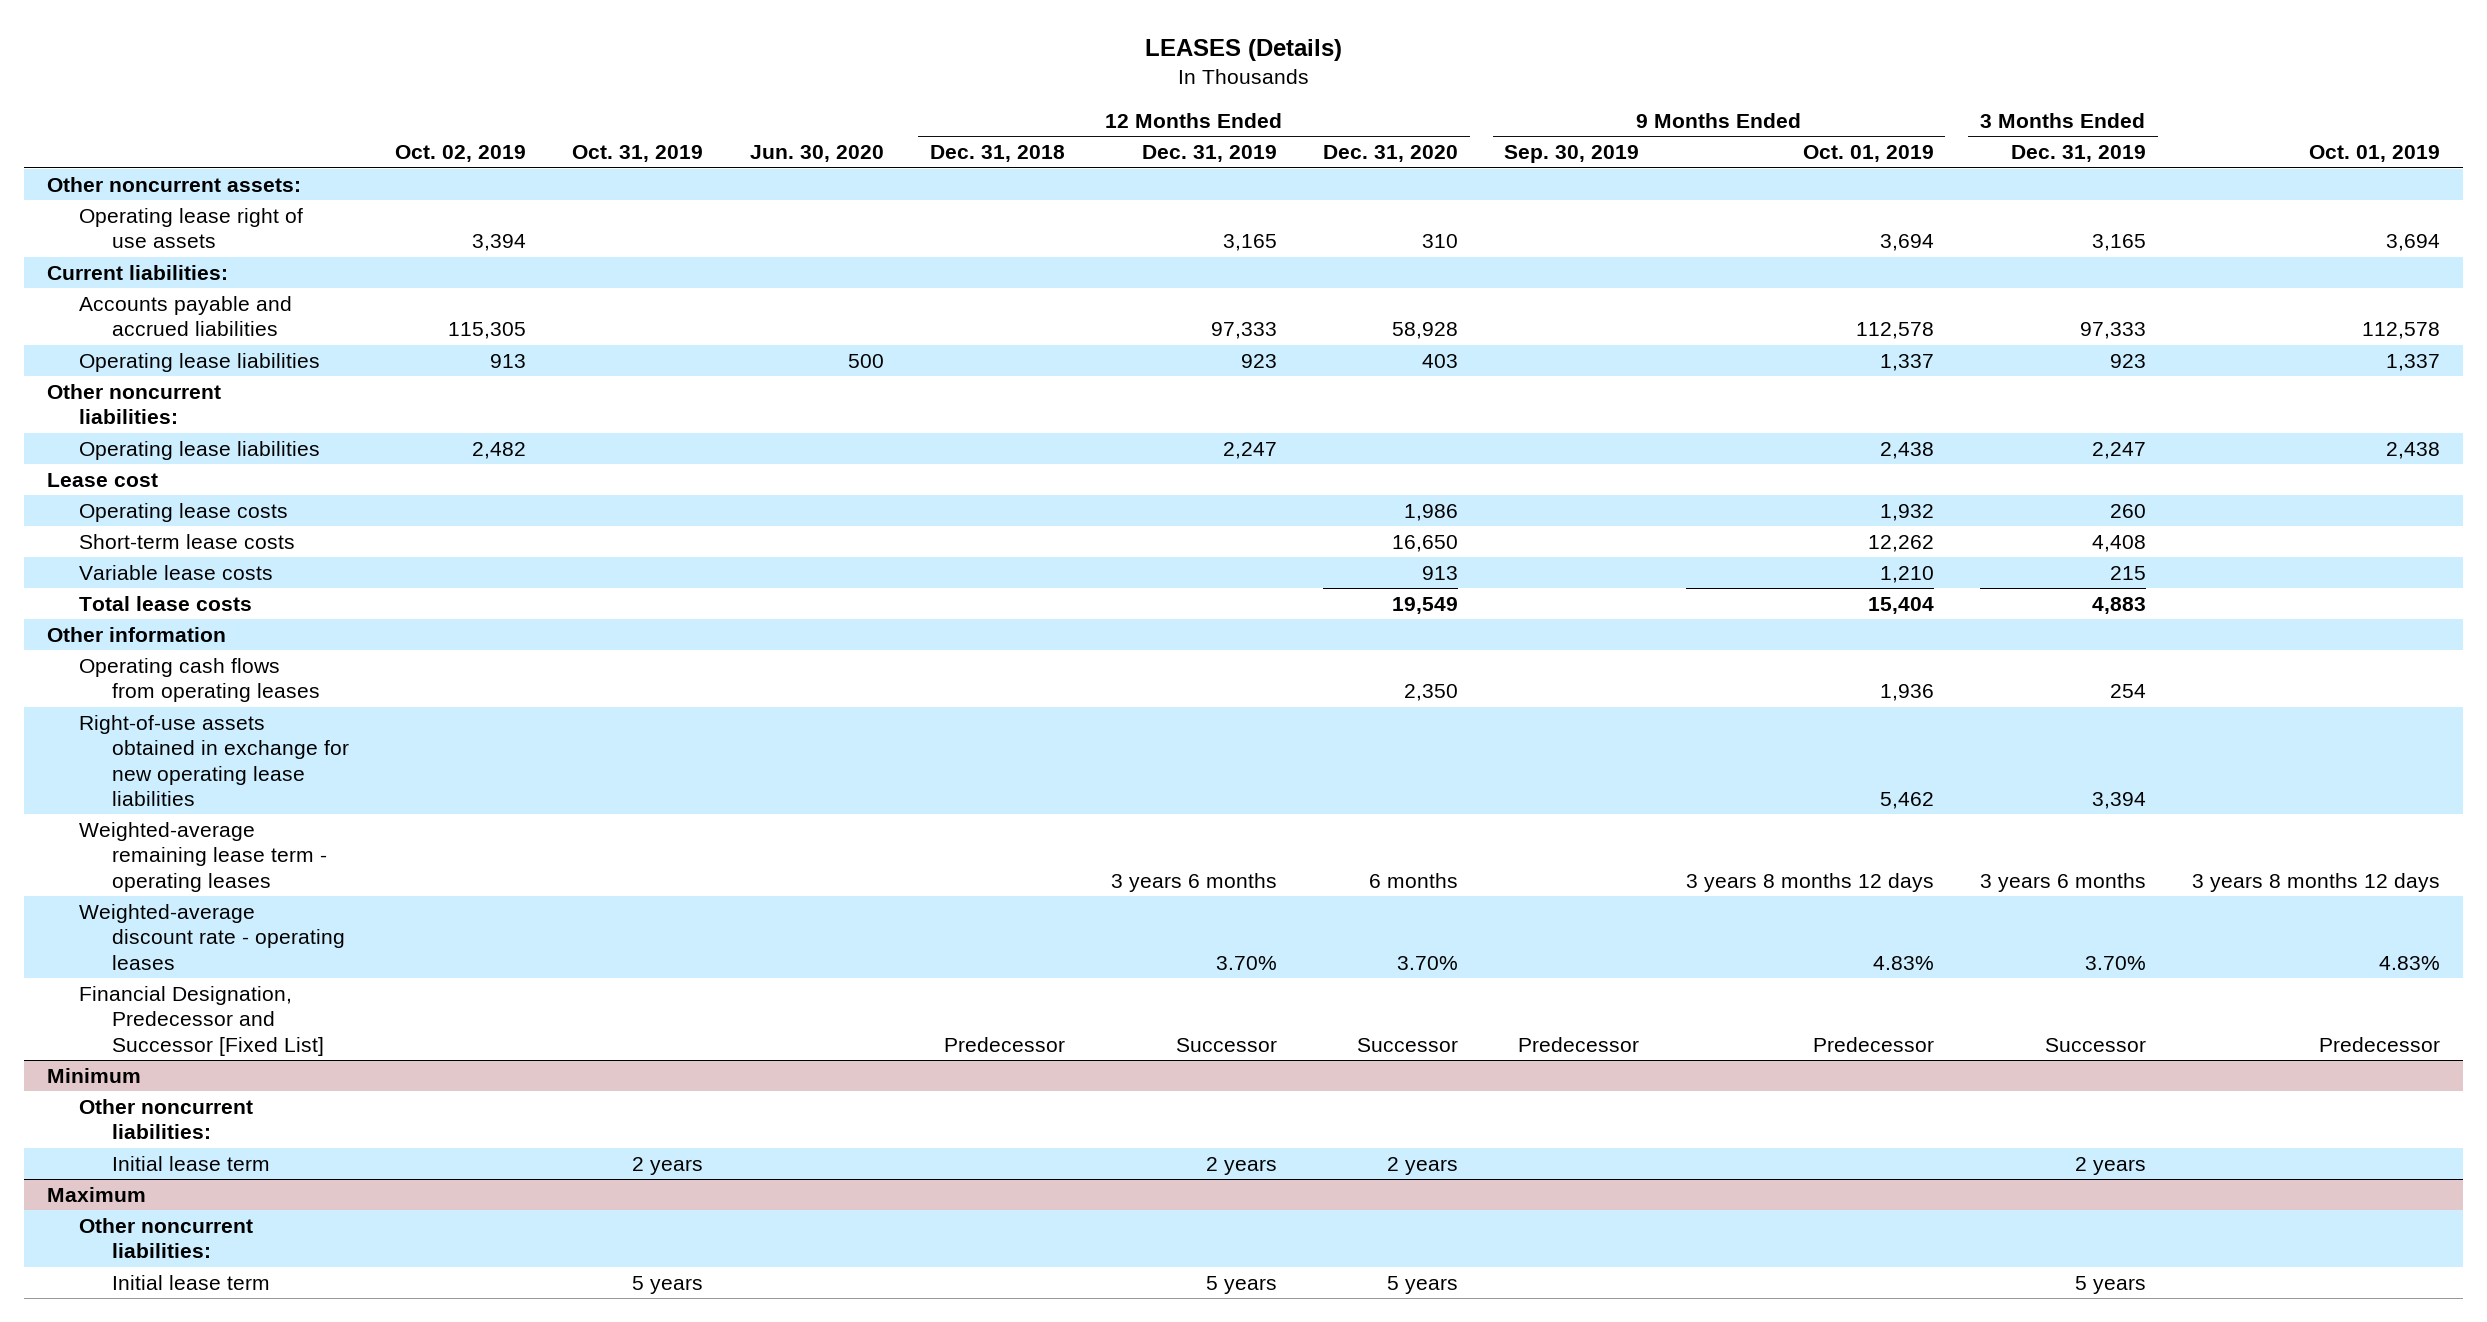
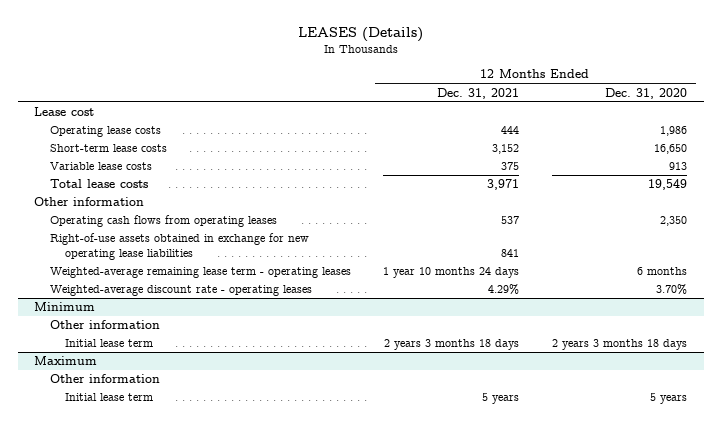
- | Oct. 02, 2019 | Oct. 31, 2019 | Jun. 30, 2020 | 12 Months Ended Dec. 31, 2018 | 12 Months Ended Dec. 31, 2019 | 12 Months Ended Dec. 31, 2020 | 9 Months Ended Sep. 30, 2019 | 9 Months Ended Oct. 01, 2019 | 3 Months Ended Dec. 31, 2019 | Oct. 01, 2019
+ | 12 Months Ended Dec. 31, 2021 | 12 Months Ended Dec. 31, 2020
- Other noncurrent assets:
- Operating lease right of use assets | 3,394 | | | | 3,165 | 310 | | 3,694 | 3,165 | 3,694
- Current liabilities:
- Accounts payable and accrued liabilities | 115,305 | | | | 97,333 | 58,928 | | 112,578 | 97,333 | 112,578
- Operating lease liabilities | 913 | | 500 | | 923 | 403 | | 1,337 | 923 | 1,337
- Other noncurrent liabilities:
- Operating lease liabilities | 2,482 | | | | 2,247 | | | 2,438 | 2,247 | 2,438
- Financial Designation, Predecessor and Successor [Fixed List] | | | | Predecessor | Successor | Successor | Predecessor | Predecessor | Successor | Predecessor
@ Minimum
- Other noncurrent liabilities:
- Initial lease term | | 2 years | | | 2 years | 2 years | | | 2 years |
+ Other information
+ Initial lease term | 2 years 3 months 18 days | 2 years 3 months 18 days
@ Maximum
- Other noncurrent liabilities:
+ Other information

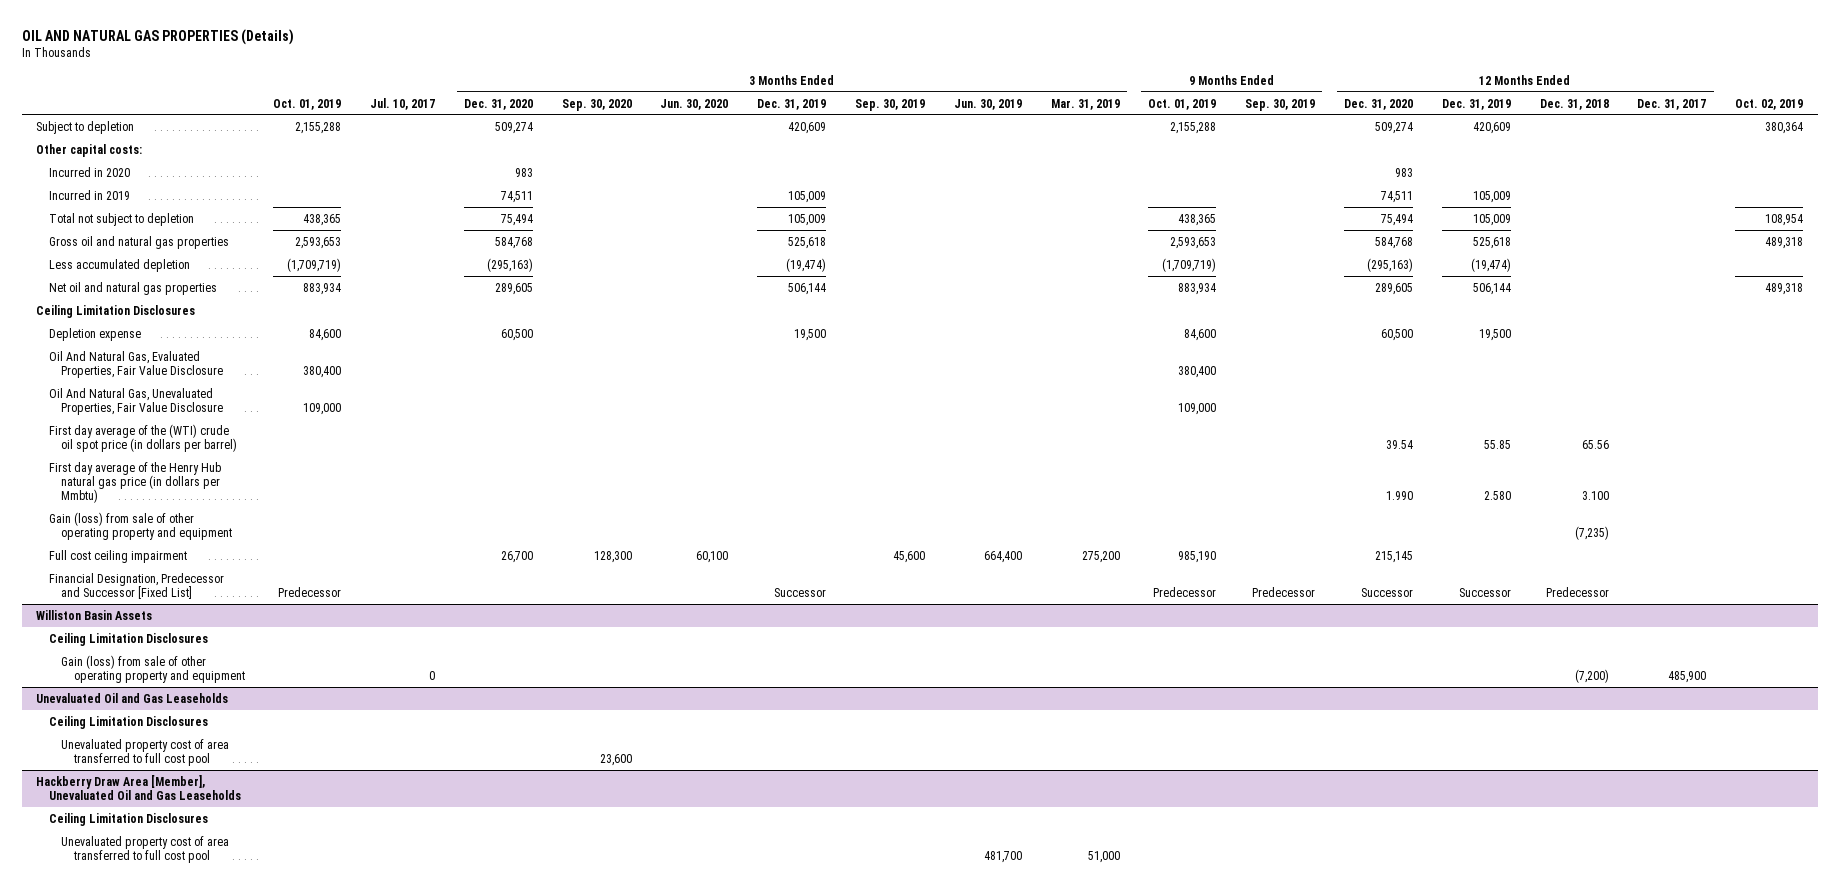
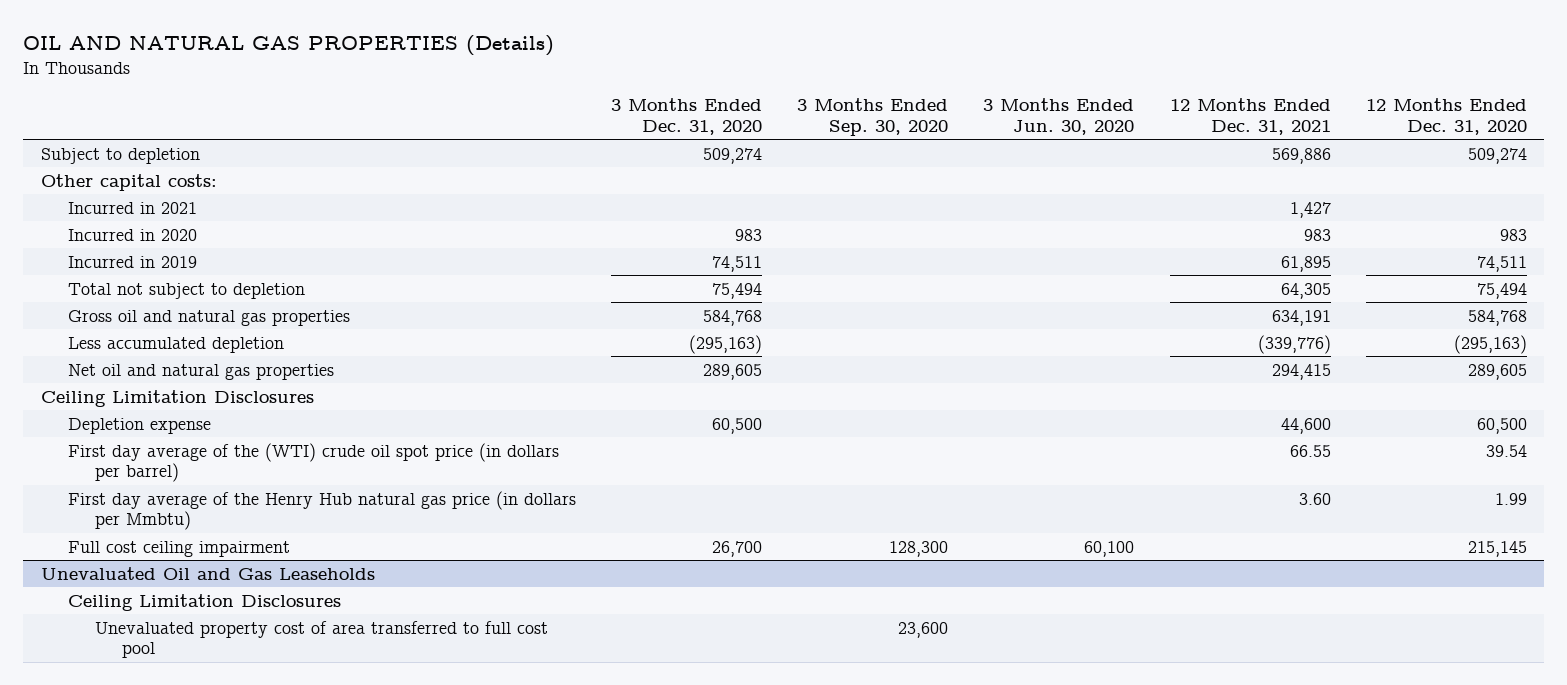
- | Oct. 01, 2019 | Jul. 10, 2017 | 3 Months Ended Dec. 31, 2020 | 3 Months Ended Sep. 30, 2020 | 3 Months Ended Jun. 30, 2020 | 3 Months Ended Dec. 31, 2019 | 3 Months Ended Sep. 30, 2019 | 3 Months Ended Jun. 30, 2019 | 3 Months Ended Mar. 31, 2019 | 9 Months Ended Oct. 01, 2019 | 9 Months Ended Sep. 30, 2019 | 12 Months Ended Dec. 31, 2020 | 12 Months Ended Dec. 31, 2019 | 12 Months Ended Dec. 31, 2018 | 12 Months Ended Dec. 31, 2017 | Oct. 02, 2019
+ | 3 Months Ended Dec. 31, 2020 | 3 Months Ended Sep. 30, 2020 | 3 Months Ended Jun. 30, 2020 | 12 Months Ended Dec. 31, 2021 | 12 Months Ended Dec. 31, 2020
+ Incurred in 2021 | | | | 1,427 |
- Oil And Natural Gas, Evaluated Properties, Fair Value Disclosure | 380,400 | | | | | | | | | 380,400 | | | | | |
- Oil And Natural Gas, Unevaluated Properties, Fair Value Disclosure | 109,000 | | | | | | | | | 109,000 | | | | | |
- First day average of the Henry Hub natural gas price (in dollars per Mmbtu) | | | | | | | | | | | | 1.990 | 2.580 | 3.100 | |
- Gain (loss) from sale of other operating property and equipment | | | | | | | | | | | | | | (7,235) | |
+ First day average of the Henry Hub natural gas price (in dollars per Mmbtu) | | | | 3.60 | 1.99
- Financial Designation, Predecessor and Successor [Fixed List] | Predecessor | | | | | Successor | | | | Predecessor | Predecessor | Successor | Successor | Predecessor | |
- Williston Basin Assets
- Ceiling Limitation Disclosures
- Gain (loss) from sale of other operating property and equipment | | 0 | | | | | | | | | | | | (7,200) | 485,900 |
- Hackberry Draw Area [Member], Unevaluated Oil and Gas Leaseholds
- Ceiling Limitation Disclosures
- Unevaluated property cost of area transferred to full cost pool | | | | | | | | 481,700 | 51,000 | | | | | | |

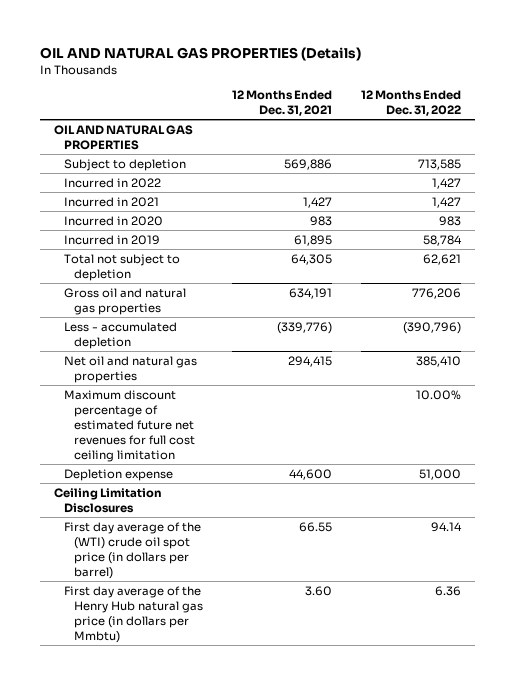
- | 3 Months Ended Dec. 31, 2020 | 3 Months Ended Sep. 30, 2020 | 3 Months Ended Jun. 30, 2020 | 12 Months Ended Dec. 31, 2021 | 12 Months Ended Dec. 31, 2020
+ | 12 Months Ended Dec. 31, 2021 | 12 Months Ended Dec. 31, 2022
+ OIL AND NATURAL GAS PROPERTIES
- Other capital costs:
+ Incurred in 2022 | | 1,427
- Less accumulated depletion | (295,163) | | | (339,776) | (295,163)
+ Less - accumulated depletion | (339,776) | (390,796)
+ Maximum discount percentage of estimated future net revenues for full cost ceiling limitation | | 10.00%
moved down: Ceiling Limitation Disclosures
- Full cost ceiling impairment | 26,700 | 128,300 | 60,100 | | 215,145
- Unevaluated Oil and Gas Leaseholds
- Ceiling Limitation Disclosures
- Unevaluated property cost of area transferred to full cost pool | | 23,600 | | |

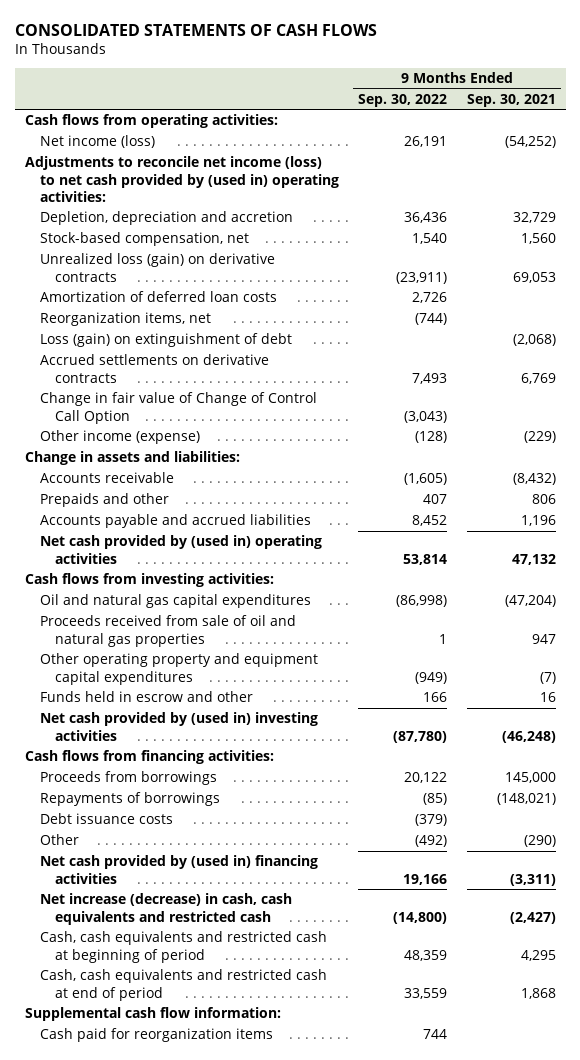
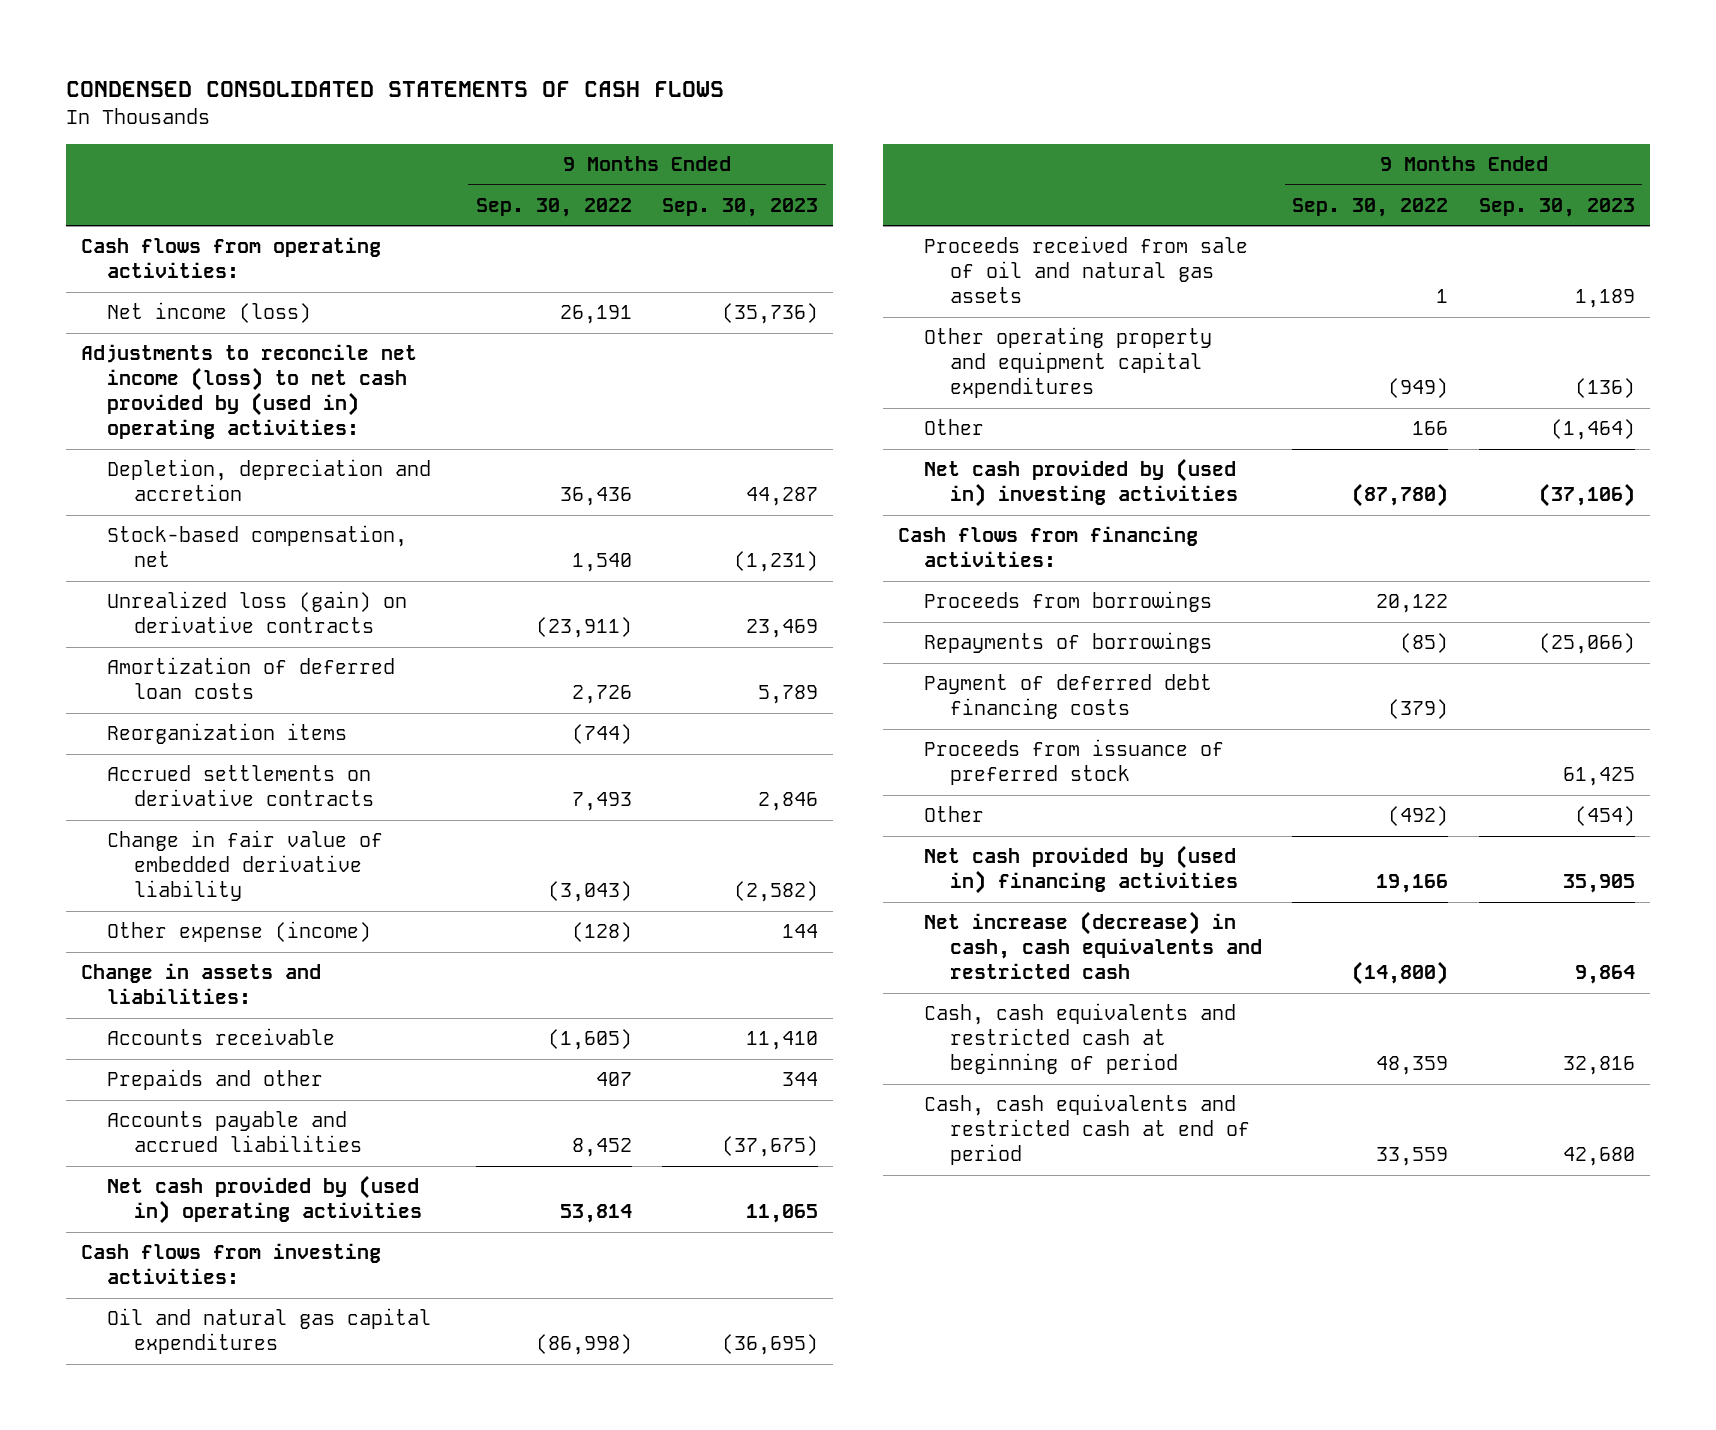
- CONSOLIDATED STATEMENTS OF CASH FLOWS
+ CONDENSED CONSOLIDATED STATEMENTS OF CASH FLOWS
- | 9 Months Ended Sep. 30, 2022 | 9 Months Ended Sep. 30, 2021
+ | 9 Months Ended Sep. 30, 2022 | 9 Months Ended Sep. 30, 2023
- Reorganization items, net | (744) |
- Loss (gain) on extinguishment of debt | | (2,068)
+ Reorganization items | (744) |
- Change in fair value of Change of Control Call Option | (3,043) |
- Other income (expense) | (128) | (229)
+ Change in fair value of embedded derivative liability | (3,043) | (2,582)
+ Other expense (income) | (128) | 144
- Proceeds received from sale of oil and natural gas properties | 1 | 947
+ Proceeds received from sale of oil and natural gas assets | 1 | 1,189
- Funds held in escrow and other | 166 | 16
+ Other | 166 | (1,464)
- Debt issuance costs | (379) |
+ Payment of deferred debt financing costs | (379) |
+ Proceeds from issuance of preferred stock | | 61,425
- Supplemental cash flow information:
- Cash paid for reorganization items | 744 |

